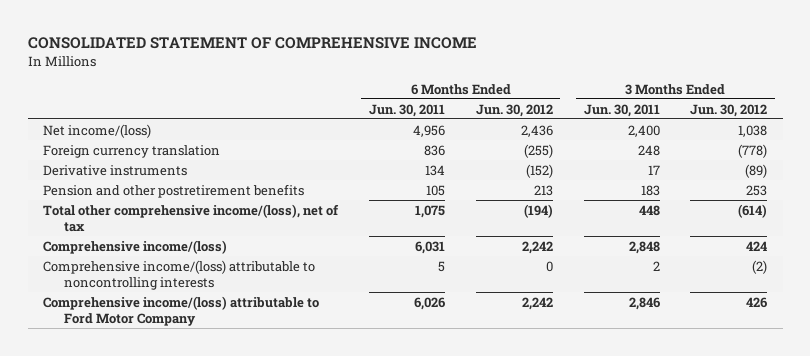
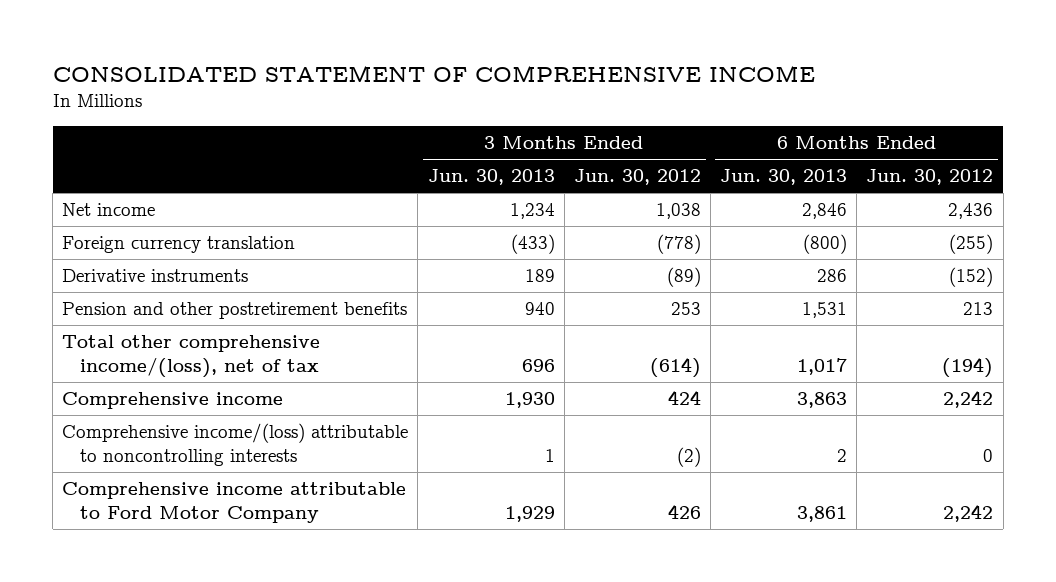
- | 6 Months Ended Jun. 30, 2011 | 6 Months Ended Jun. 30, 2012 | 3 Months Ended Jun. 30, 2011 | 3 Months Ended Jun. 30, 2012
+ | 3 Months Ended Jun. 30, 2013 | 3 Months Ended Jun. 30, 2012 | 6 Months Ended Jun. 30, 2013 | 6 Months Ended Jun. 30, 2012
- Net income/(loss) | 4,956 | 2,436 | 2,400 | 1,038
+ Net income | 1,234 | 1,038 | 2,846 | 2,436
- Comprehensive income/(loss) | 6,031 | 2,242 | 2,848 | 424
+ Comprehensive income | 1,930 | 424 | 3,863 | 2,242
- Comprehensive income/(loss) attributable to Ford Motor Company | 6,026 | 2,242 | 2,846 | 426
+ Comprehensive income attributable to Ford Motor Company | 1,929 | 426 | 3,861 | 2,242

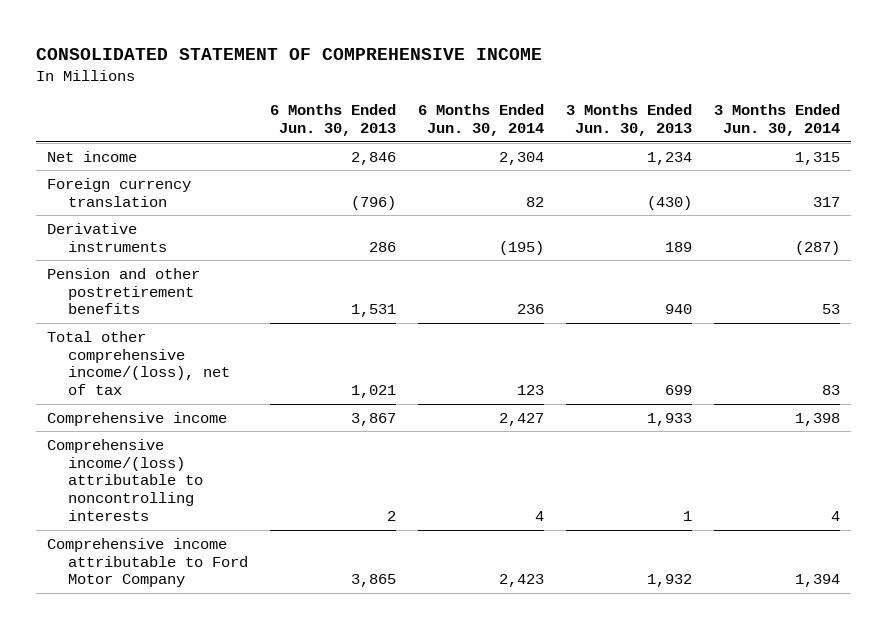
- | 3 Months Ended Jun. 30, 2013 | 3 Months Ended Jun. 30, 2012 | 6 Months Ended Jun. 30, 2013 | 6 Months Ended Jun. 30, 2012
+ | 6 Months Ended Jun. 30, 2013 | 6 Months Ended Jun. 30, 2014 | 3 Months Ended Jun. 30, 2013 | 3 Months Ended Jun. 30, 2014
- Foreign currency translation | (433) | (778) | (800) | (255)
+ Foreign currency translation | (796) | 82 | (430) | 317
- Total other comprehensive income/(loss), net of tax | 696 | (614) | 1,017 | (194)
- Comprehensive income | 1,930 | 424 | 3,863 | 2,242
+ Total other comprehensive income/(loss), net of tax | 1,021 | 123 | 699 | 83
+ Comprehensive income | 3,867 | 2,427 | 1,933 | 1,398
- Comprehensive income attributable to Ford Motor Company | 1,929 | 426 | 3,861 | 2,242
+ Comprehensive income attributable to Ford Motor Company | 3,865 | 2,423 | 1,932 | 1,394

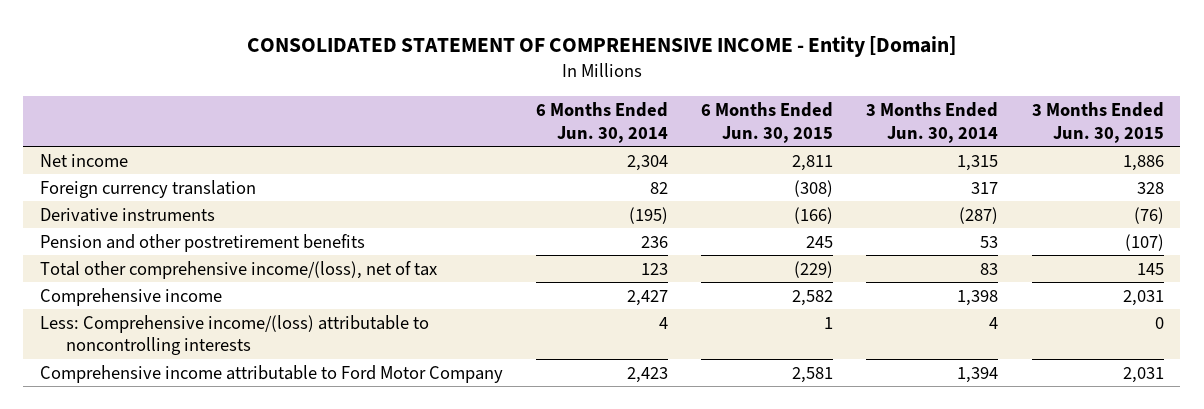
- CONSOLIDATED STATEMENT OF COMPREHENSIVE INCOME
+ CONSOLIDATED STATEMENT OF COMPREHENSIVE INCOME - Entity [Domain]
- | 6 Months Ended Jun. 30, 2013 | 6 Months Ended Jun. 30, 2014 | 3 Months Ended Jun. 30, 2013 | 3 Months Ended Jun. 30, 2014
+ | 6 Months Ended Jun. 30, 2014 | 6 Months Ended Jun. 30, 2015 | 3 Months Ended Jun. 30, 2014 | 3 Months Ended Jun. 30, 2015
- Comprehensive income/(loss) attributable to noncontrolling interests | 2 | 4 | 1 | 4
+ Less: Comprehensive income/(loss) attributable to noncontrolling interests | 4 | 1 | 4 | 0

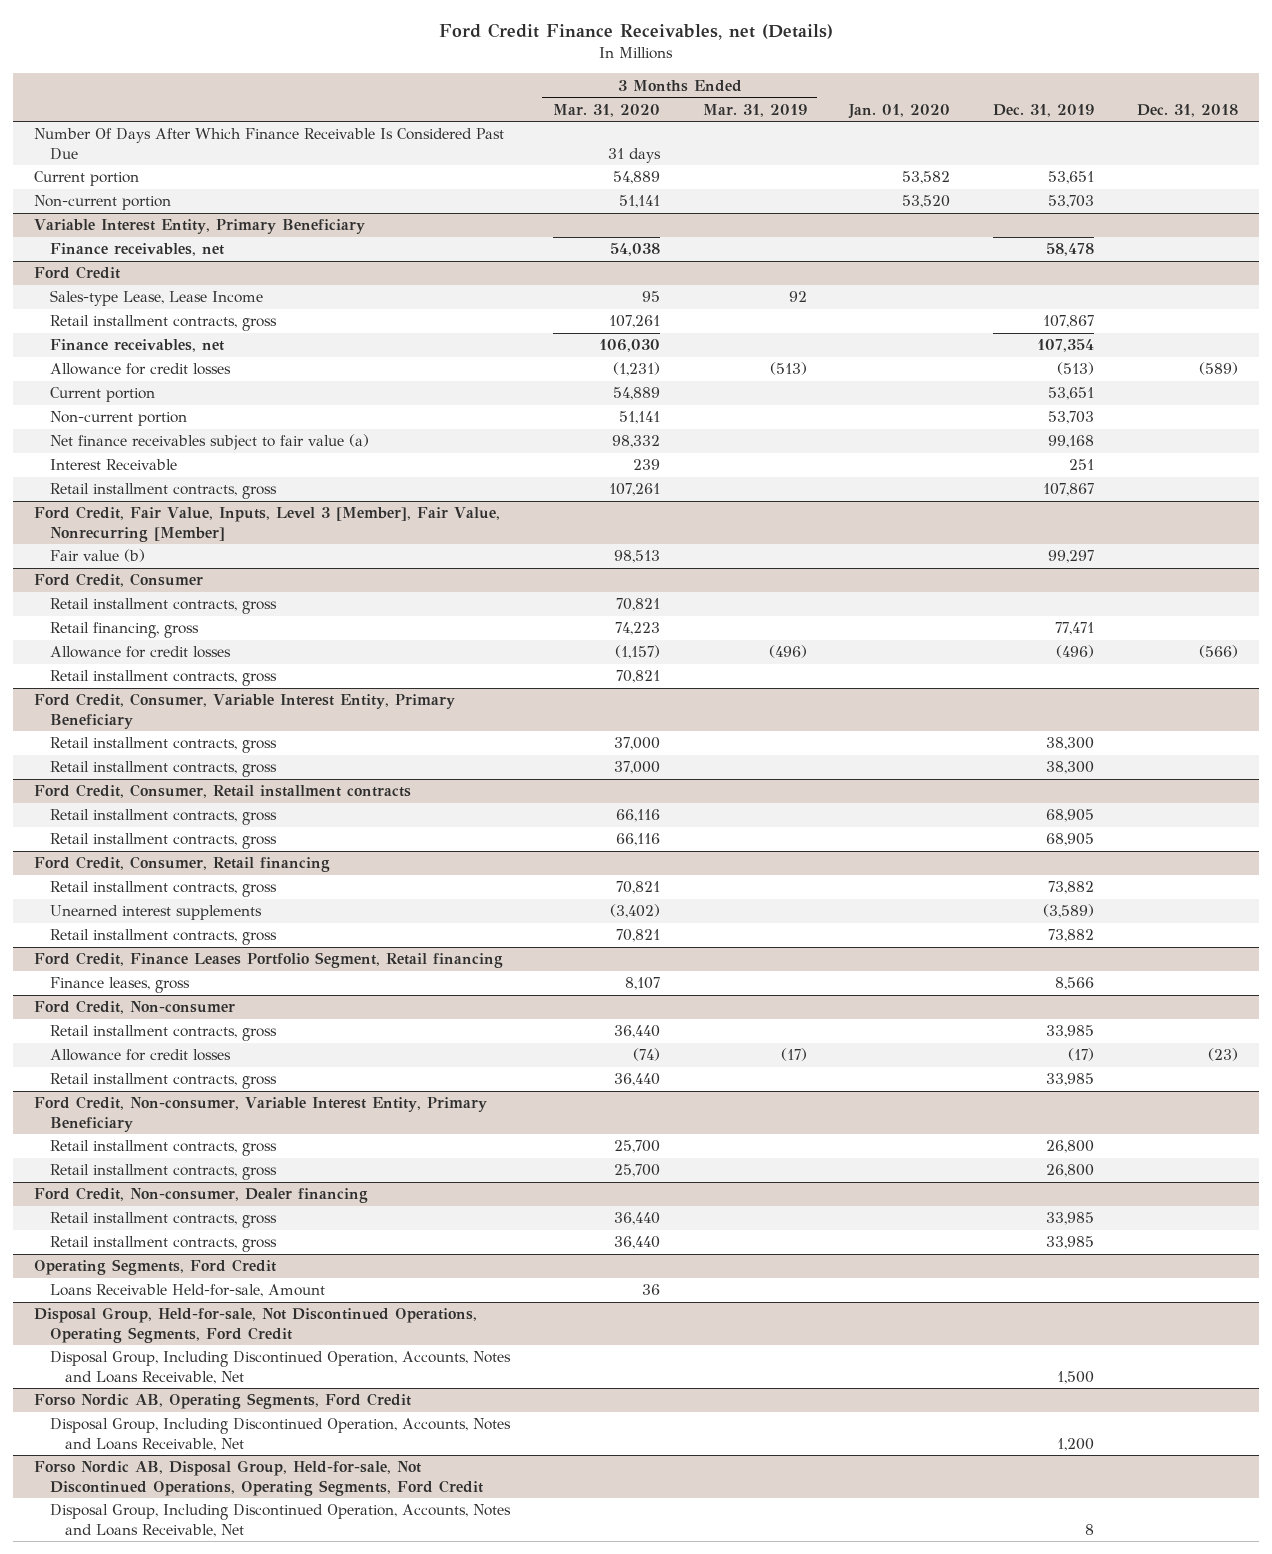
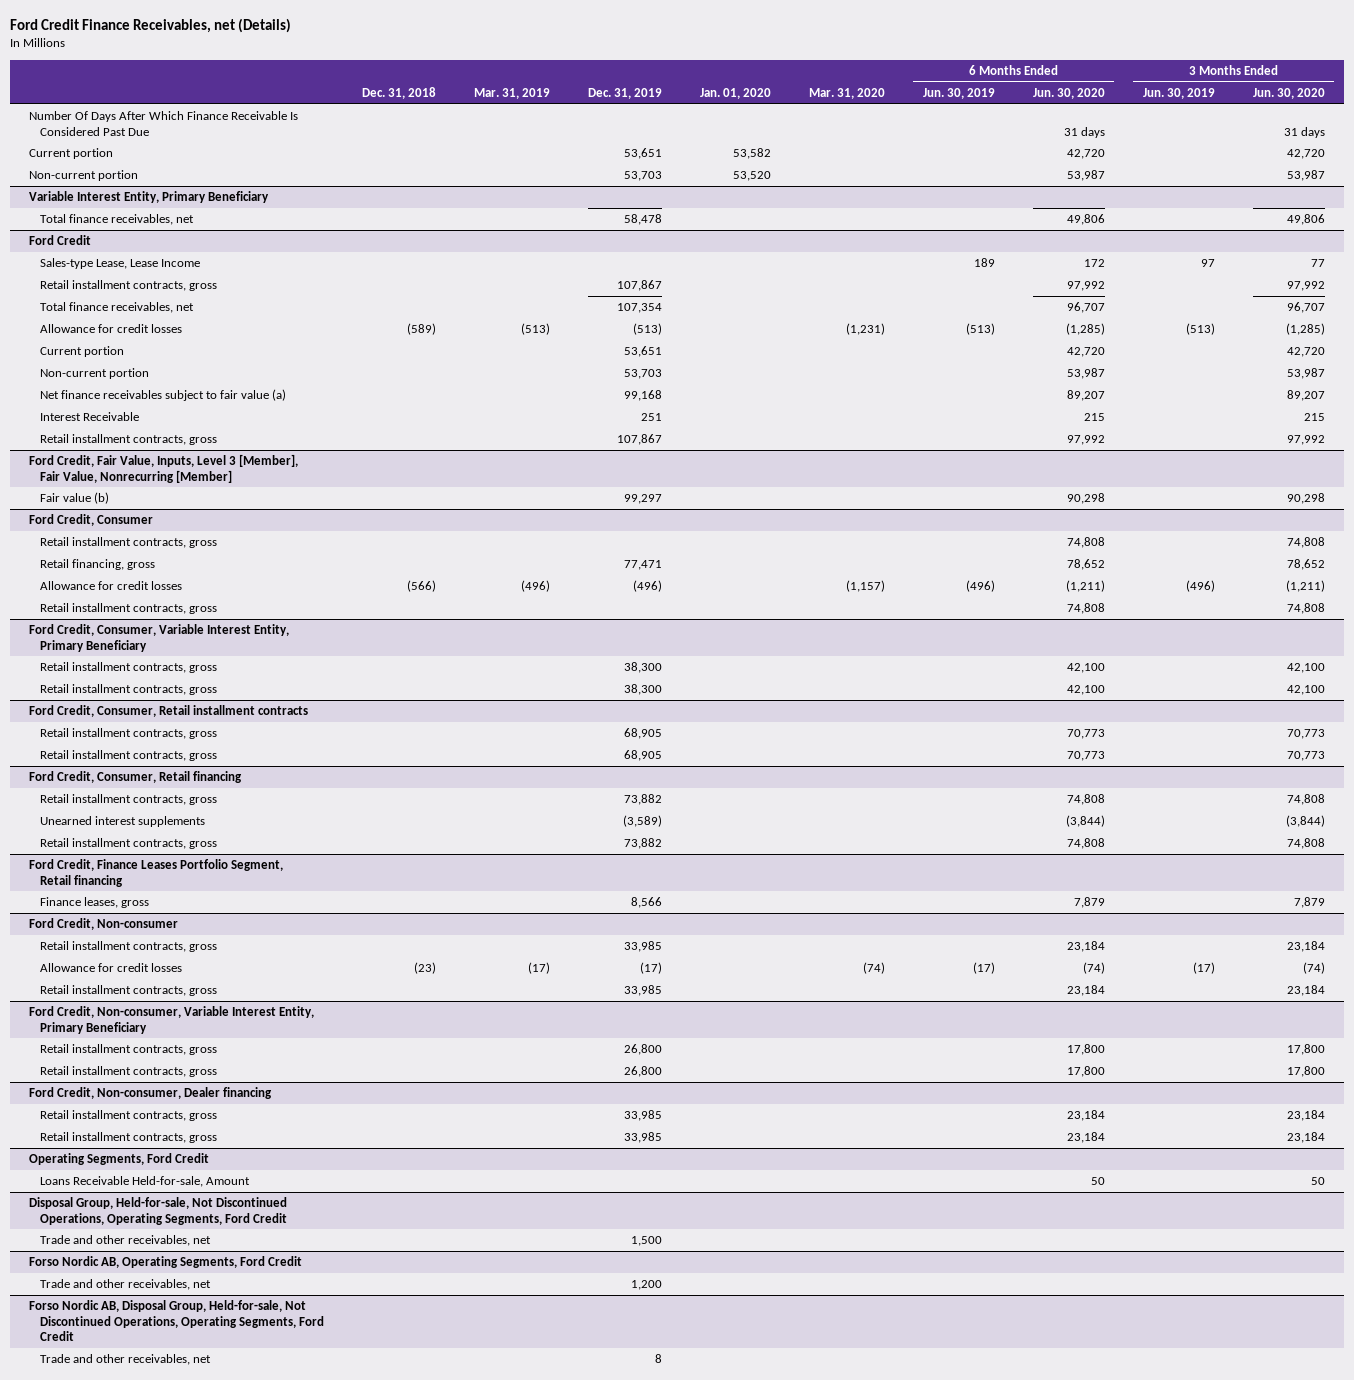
- | 3 Months Ended Mar. 31, 2020 | 3 Months Ended Mar. 31, 2019 | Jan. 01, 2020 | Dec. 31, 2019 | Dec. 31, 2018
+ | Dec. 31, 2018 | Mar. 31, 2019 | Dec. 31, 2019 | Jan. 01, 2020 | Mar. 31, 2020 | 6 Months Ended Jun. 30, 2019 | 6 Months Ended Jun. 30, 2020 | 3 Months Ended Jun. 30, 2019 | 3 Months Ended Jun. 30, 2020
@ Variable Interest Entity, Primary Beneficiary
- Finance receivables, net | 54,038 | | | 58,478 |
+ Total finance receivables, net | | | 58,478 | | | | 49,806 | | 49,806
@ Ford Credit
- Finance receivables, net | 106,030 | | | 107,354 |
+ Total finance receivables, net | | | 107,354 | | | | 96,707 | | 96,707
@ Disposal Group, Held-for-sale, Not Discontinued Operations, Operating Segments, Ford Credit
- Disposal Group, Including Discontinued Operation, Accounts, Notes and Loans Receivable, Net | | | | 1,500 |
+ Trade and other receivables, net | | | 1,500 | | | | | |
@ Forso Nordic AB, Operating Segments, Ford Credit
- Disposal Group, Including Discontinued Operation, Accounts, Notes and Loans Receivable, Net | | | | 1,200 |
+ Trade and other receivables, net | | | 1,200 | | | | | |
@ Forso Nordic AB, Disposal Group, Held-for-sale, Not Discontinued Operations, Operating Segments, Ford Credit
- Disposal Group, Including Discontinued Operation, Accounts, Notes and Loans Receivable, Net | | | | 8 |
+ Trade and other receivables, net | | | 8 | | | | | |

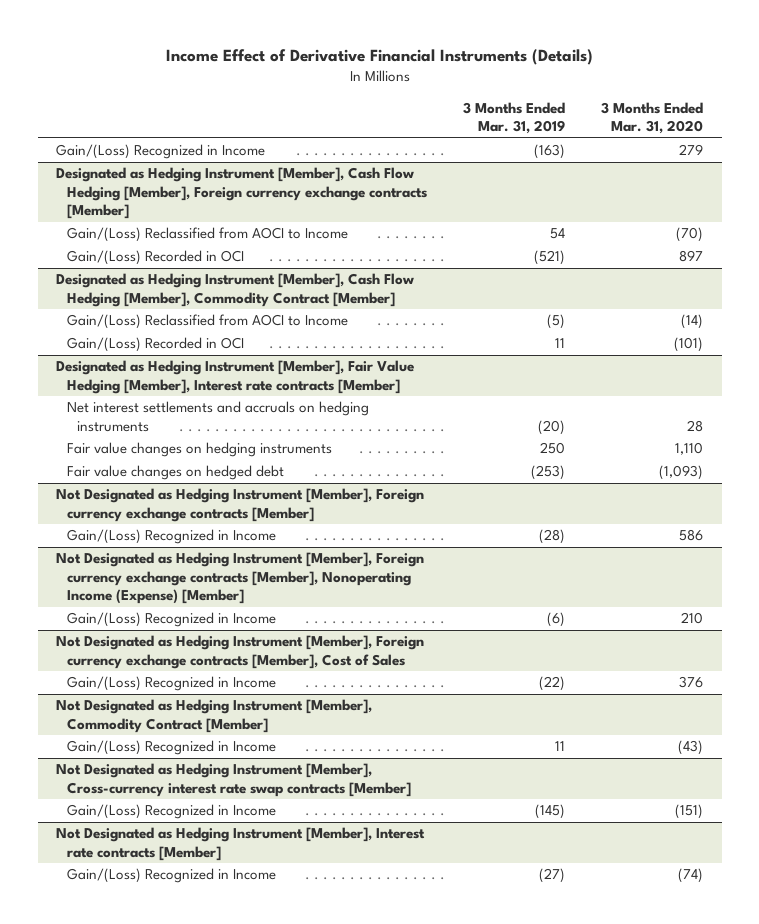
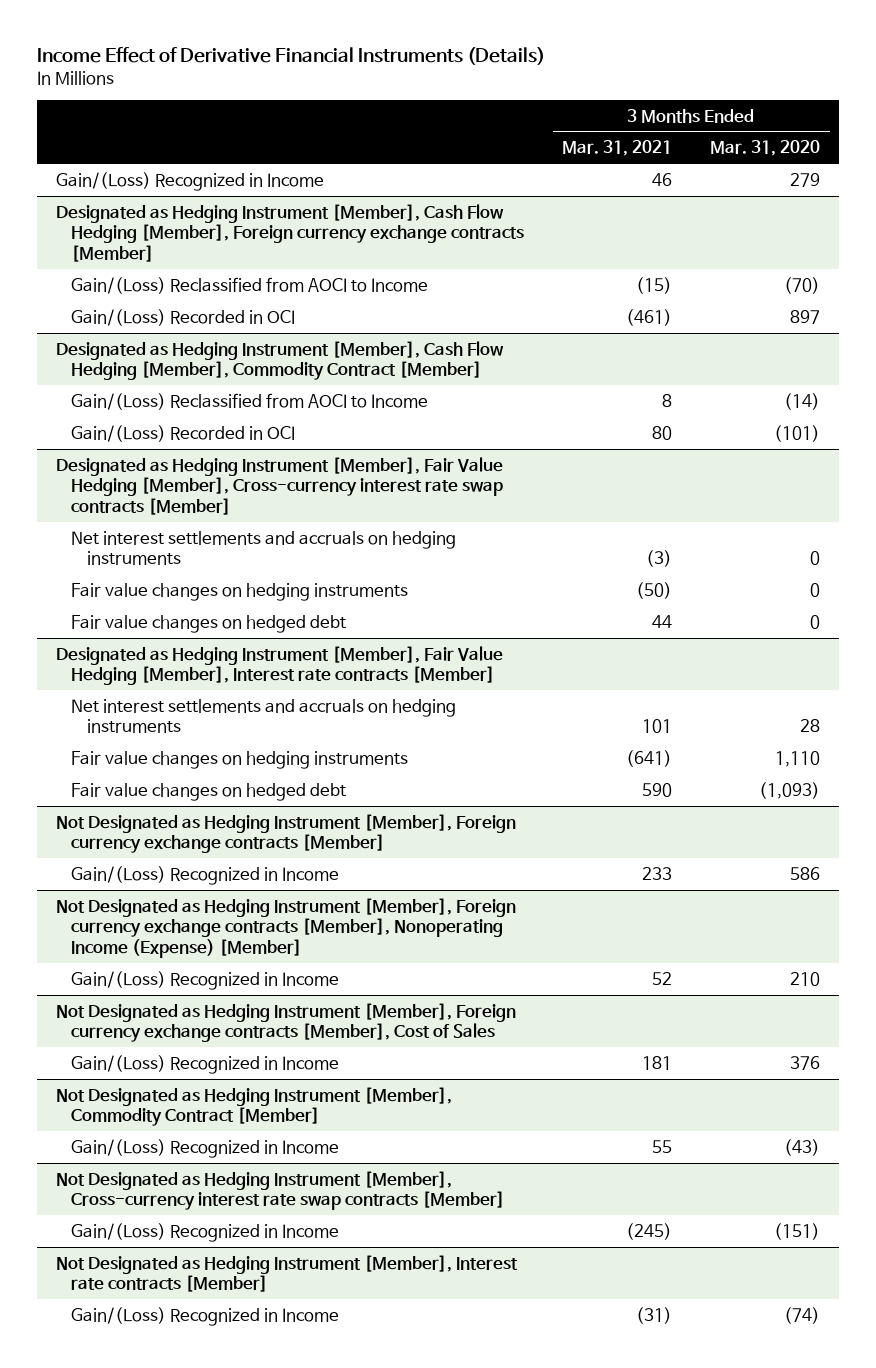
- | 3 Months Ended Mar. 31, 2019 | 3 Months Ended Mar. 31, 2020
+ | 3 Months Ended Mar. 31, 2021 | 3 Months Ended Mar. 31, 2020
+ Designated as Hedging Instrument [Member], Fair Value Hedging [Member], Cross-currency interest rate swap contracts [Member]
+ Net interest settlements and accruals on hedging instruments | (3) | 0
+ Fair value changes on hedging instruments | (50) | 0
+ Fair value changes on hedged debt | 44 | 0

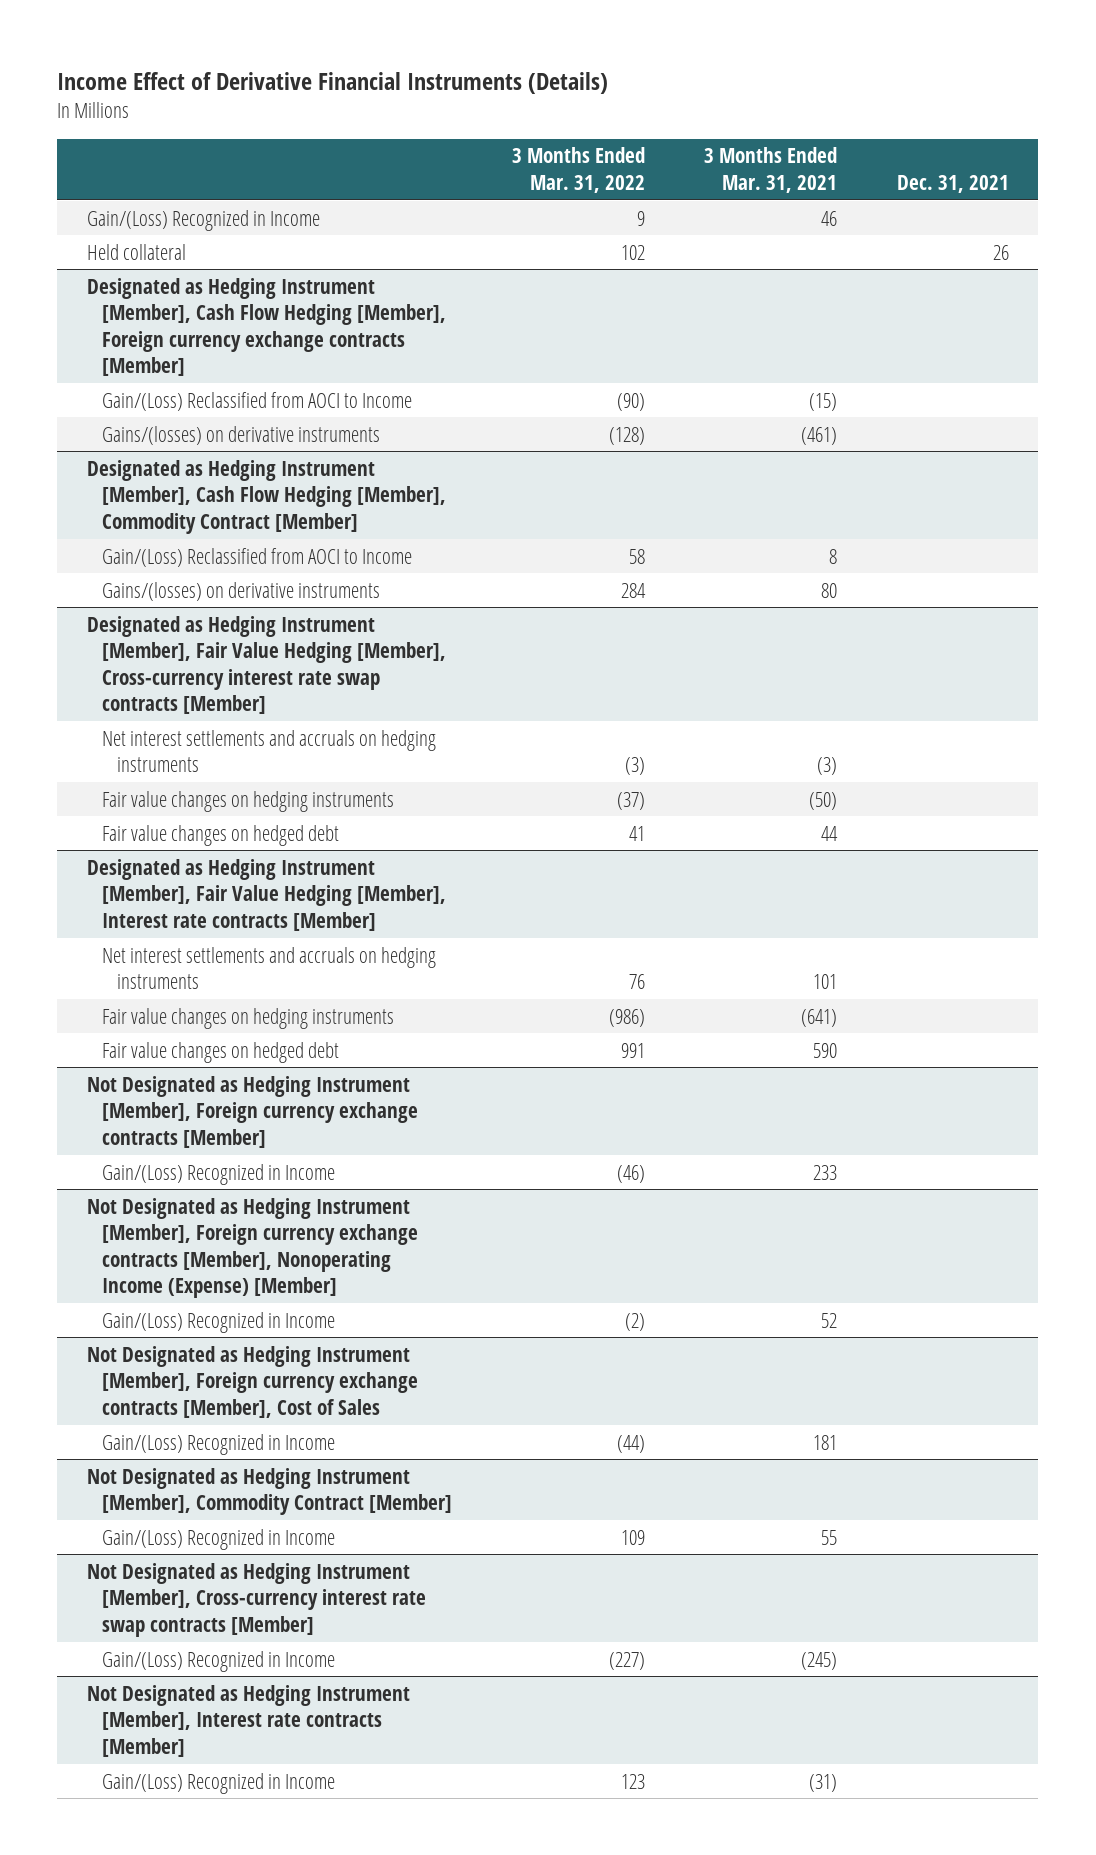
- | 3 Months Ended Mar. 31, 2021 | 3 Months Ended Mar. 31, 2020
+ | 3 Months Ended Mar. 31, 2022 | 3 Months Ended Mar. 31, 2021 | Dec. 31, 2021
+ Held collateral | 102 | | 26
@ Designated as Hedging Instrument [Member], Cash Flow Hedging [Member], Foreign currency exchange contracts [Member]
- Gain/(Loss) Recorded in OCI | (461) | 897
+ Gains/(losses) on derivative instruments | (128) | (461) |
@ Designated as Hedging Instrument [Member], Cash Flow Hedging [Member], Commodity Contract [Member]
- Gain/(Loss) Recorded in OCI | 80 | (101)
+ Gains/(losses) on derivative instruments | 284 | 80 |

